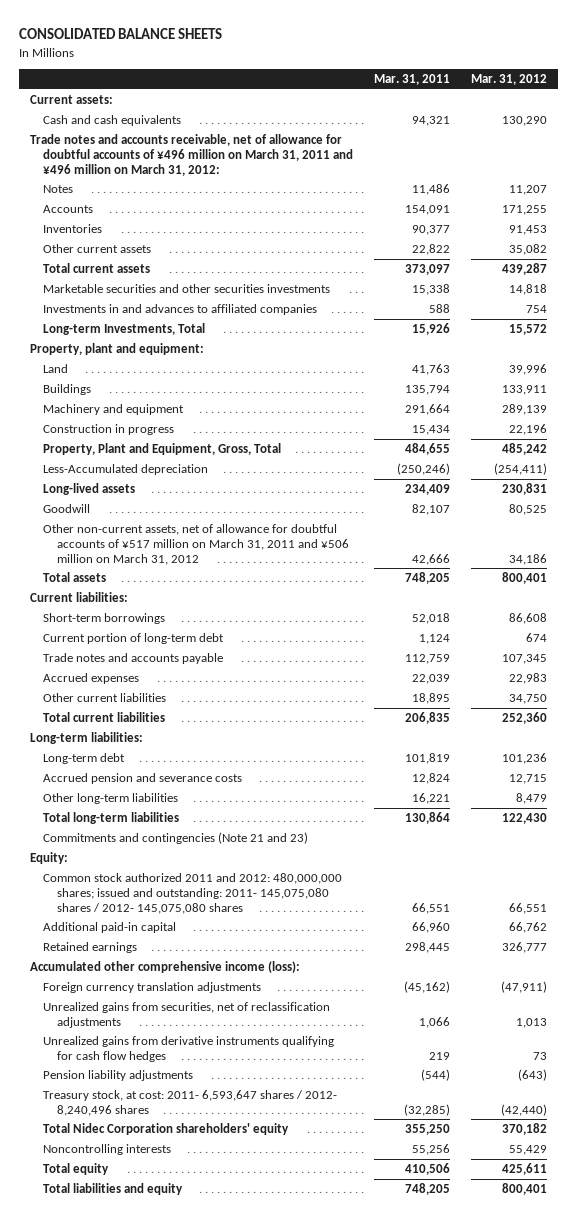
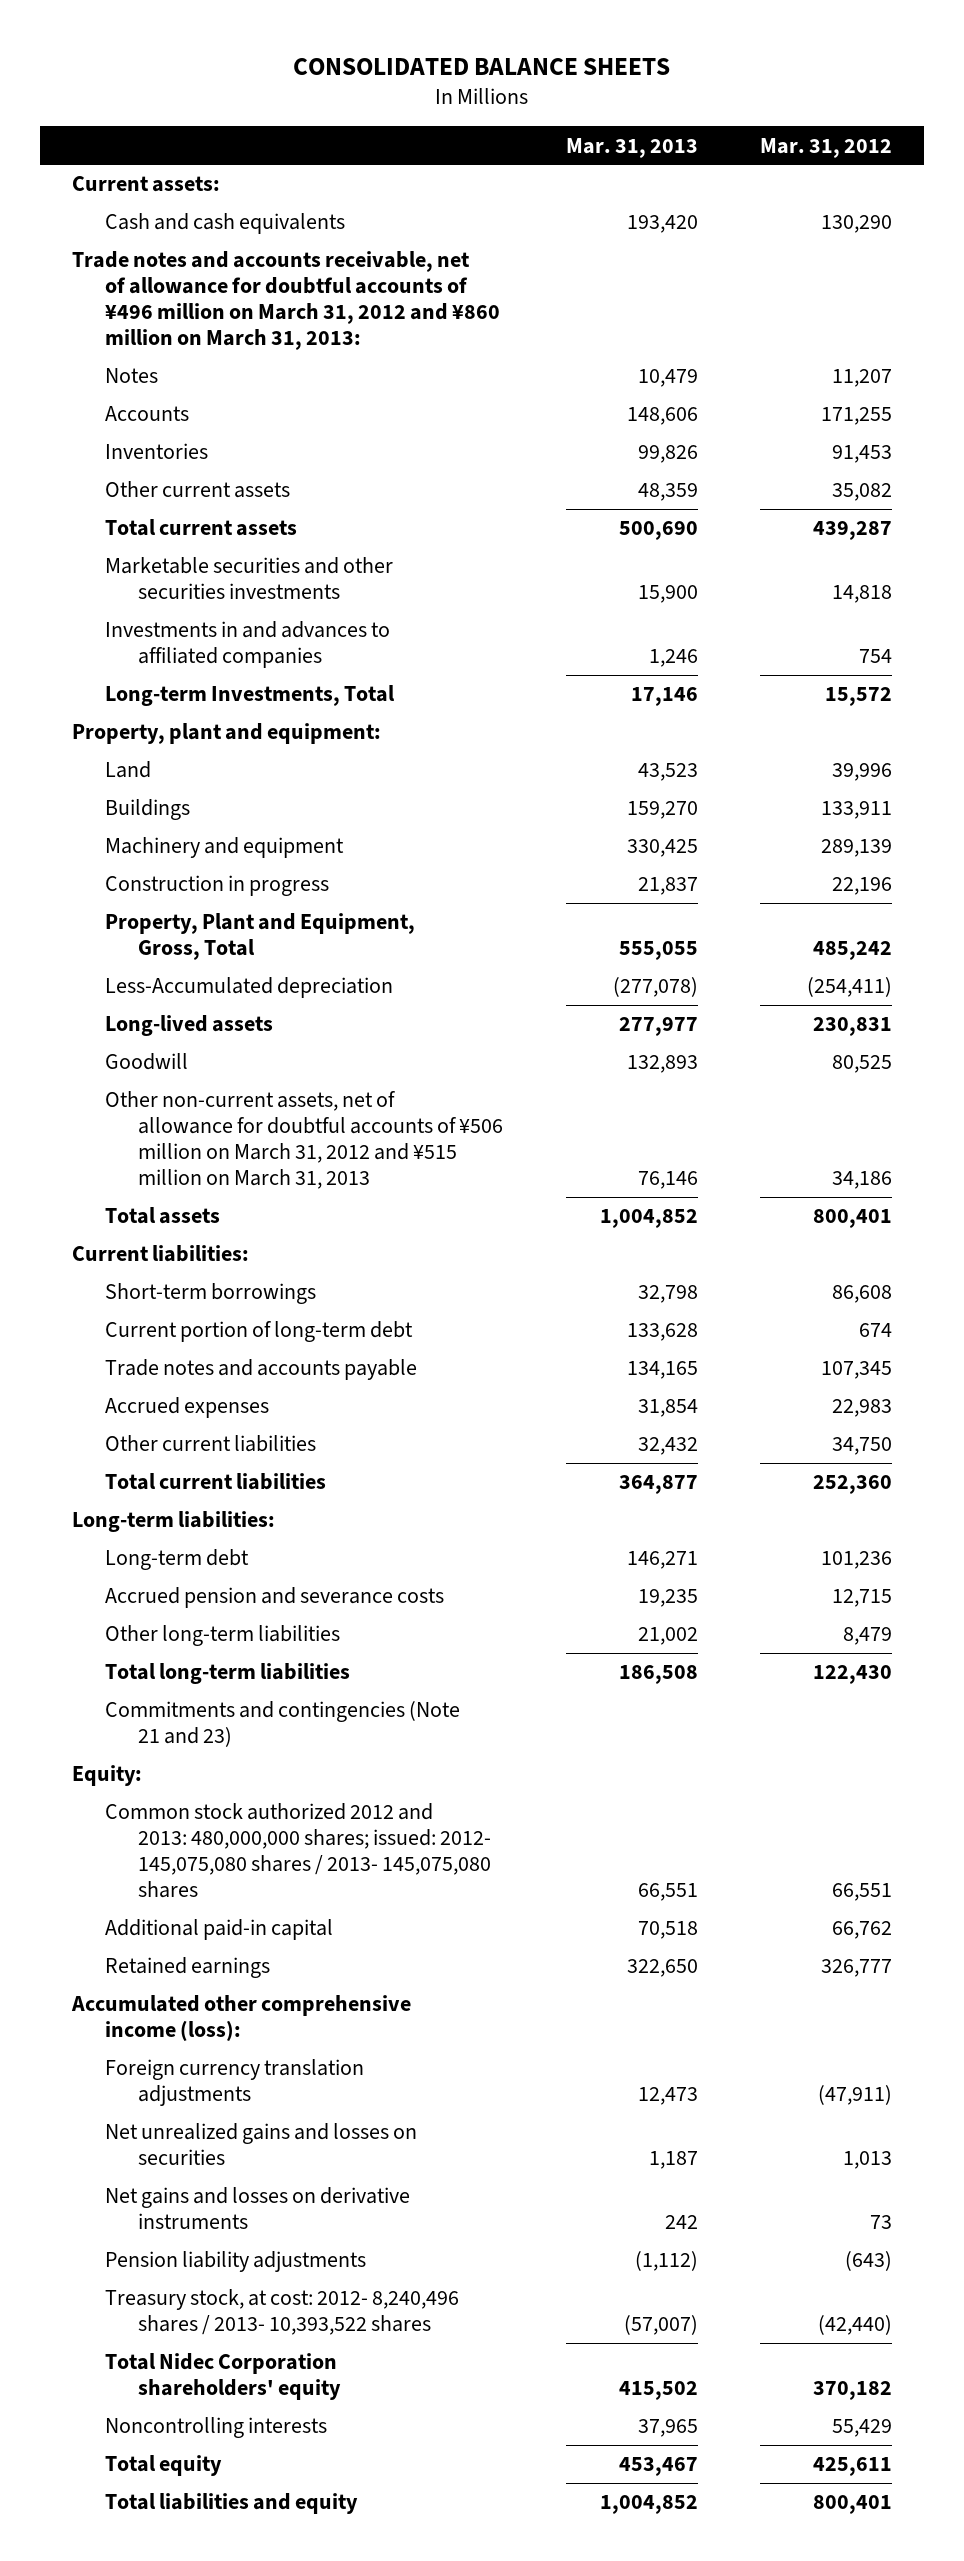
- | Mar. 31, 2011 | Mar. 31, 2012
+ | Mar. 31, 2013 | Mar. 31, 2012
- Trade notes and accounts receivable, net of allowance for doubtful accounts of ¥496 million on March 31, 2011 and ¥496 million on March 31, 2012:
+ Trade notes and accounts receivable, net of allowance for doubtful accounts of ¥496 million on March 31, 2012 and ¥860 million on March 31, 2013:
- Other non-current assets, net of allowance for doubtful accounts of ¥517 million on March 31, 2011 and ¥506 million on March 31, 2012 | 42,666 | 34,186
+ Other non-current assets, net of allowance for doubtful accounts of ¥506 million on March 31, 2012 and ¥515 million on March 31, 2013 | 76,146 | 34,186
- Common stock authorized 2011 and 2012: 480,000,000 shares; issued and outstanding: 2011- 145,075,080 shares / 2012- 145,075,080 shares | 66,551 | 66,551
+ Common stock authorized 2012 and 2013: 480,000,000 shares; issued: 2012- 145,075,080 shares / 2013- 145,075,080 shares | 66,551 | 66,551
- Unrealized gains from securities, net of reclassification adjustments | 1,066 | 1,013
- Unrealized gains from derivative instruments qualifying for cash flow hedges | 219 | 73
+ Net unrealized gains and losses on securities | 1,187 | 1,013
+ Net gains and losses on derivative instruments | 242 | 73
- Treasury stock, at cost: 2011- 6,593,647 shares / 2012- 8,240,496 shares | (32,285) | (42,440)
+ Treasury stock, at cost: 2012- 8,240,496 shares / 2013- 10,393,522 shares | (57,007) | (42,440)

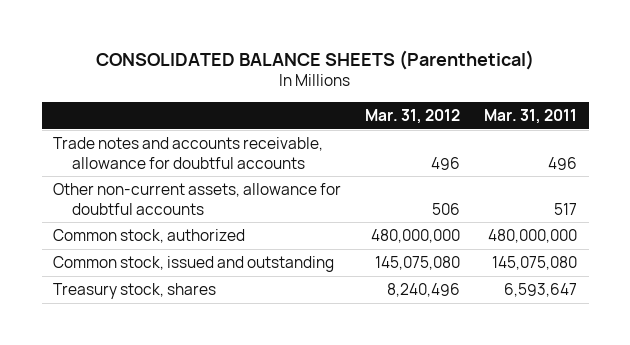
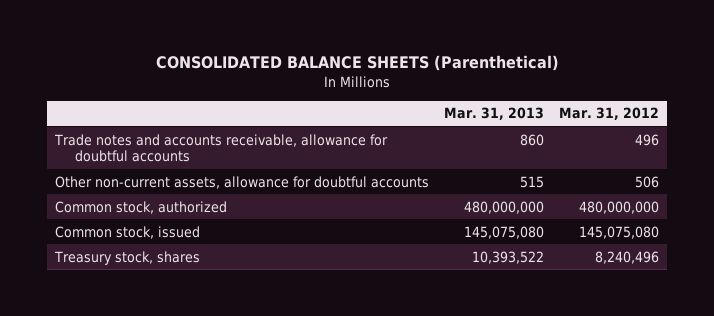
- | Mar. 31, 2012 | Mar. 31, 2011
+ | Mar. 31, 2013 | Mar. 31, 2012
- Common stock, issued and outstanding | 145,075,080 | 145,075,080
+ Common stock, issued | 145,075,080 | 145,075,080

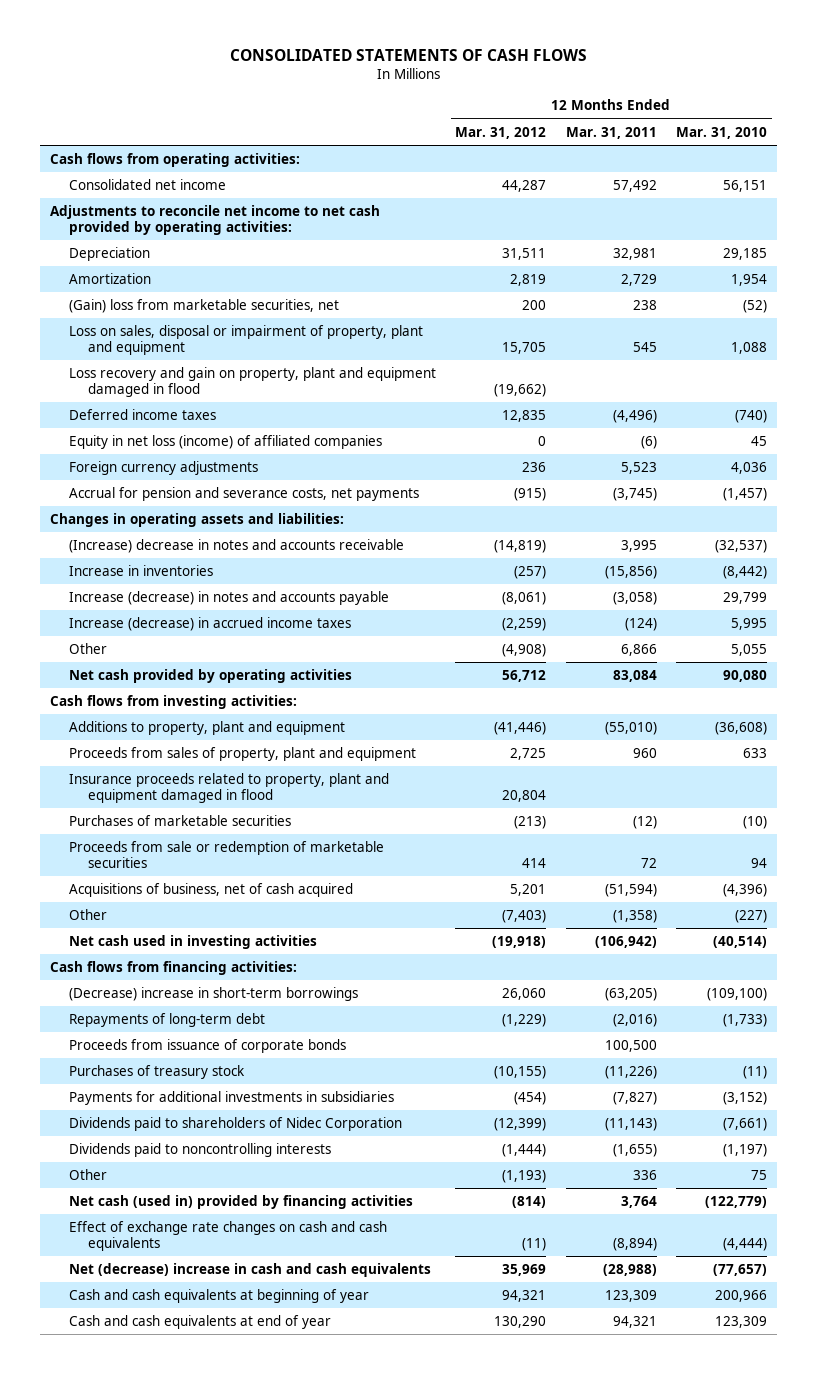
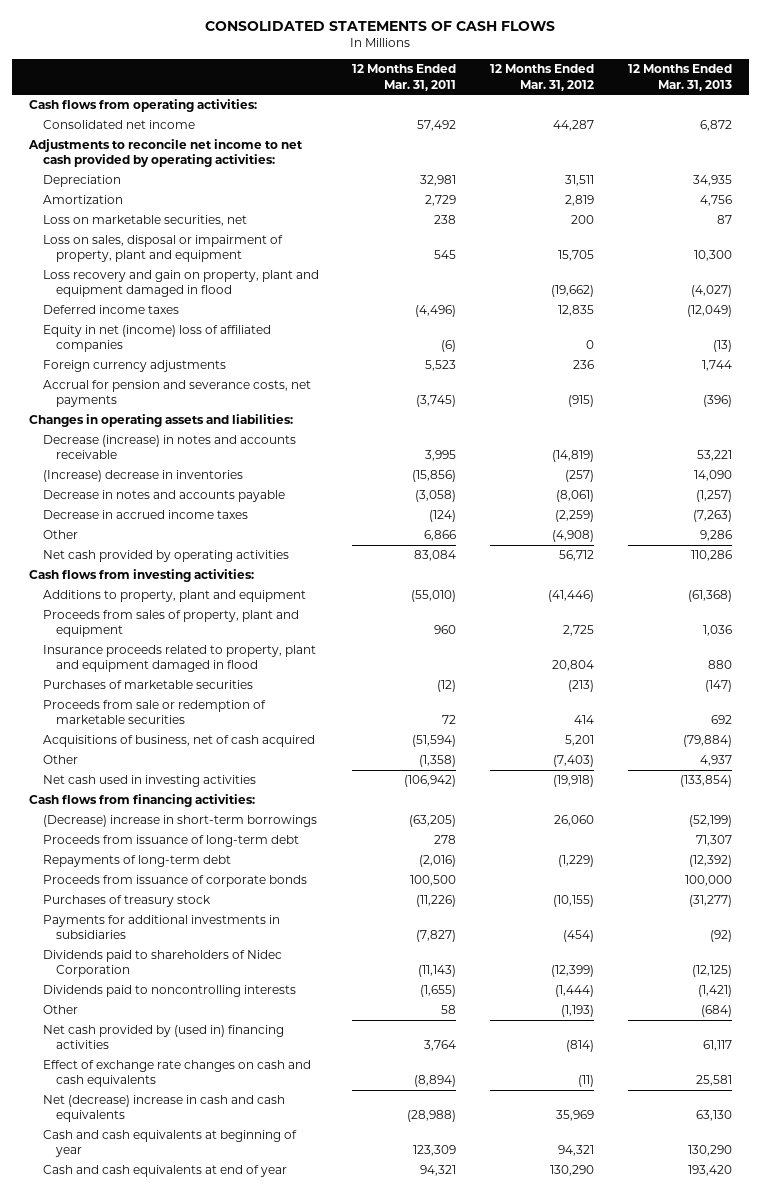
- | 12 Months Ended Mar. 31, 2012 | 12 Months Ended Mar. 31, 2011 | 12 Months Ended Mar. 31, 2010
+ | 12 Months Ended Mar. 31, 2011 | 12 Months Ended Mar. 31, 2012 | 12 Months Ended Mar. 31, 2013
- (Gain) loss from marketable securities, net | 200 | 238 | (52)
+ Loss on marketable securities, net | 238 | 200 | 87
- Equity in net loss (income) of affiliated companies | 0 | (6) | 45
+ Equity in net (income) loss of affiliated companies | (6) | 0 | (13)
- (Increase) decrease in notes and accounts receivable | (14,819) | 3,995 | (32,537)
- Increase in inventories | (257) | (15,856) | (8,442)
- Increase (decrease) in notes and accounts payable | (8,061) | (3,058) | 29,799
- Increase (decrease) in accrued income taxes | (2,259) | (124) | 5,995
+ Decrease (increase) in notes and accounts receivable | 3,995 | (14,819) | 53,221
+ (Increase) decrease in inventories | (15,856) | (257) | 14,090
+ Decrease in notes and accounts payable | (3,058) | (8,061) | (1,257)
+ Decrease in accrued income taxes | (124) | (2,259) | (7,263)
+ Proceeds from issuance of long-term debt | 278 | | 71,307
- Other | (1,193) | 336 | 75
- Net cash (used in) provided by financing activities | (814) | 3,764 | (122,779)
+ Other | 58 | (1,193) | (684)
+ Net cash provided by (used in) financing activities | 3,764 | (814) | 61,117

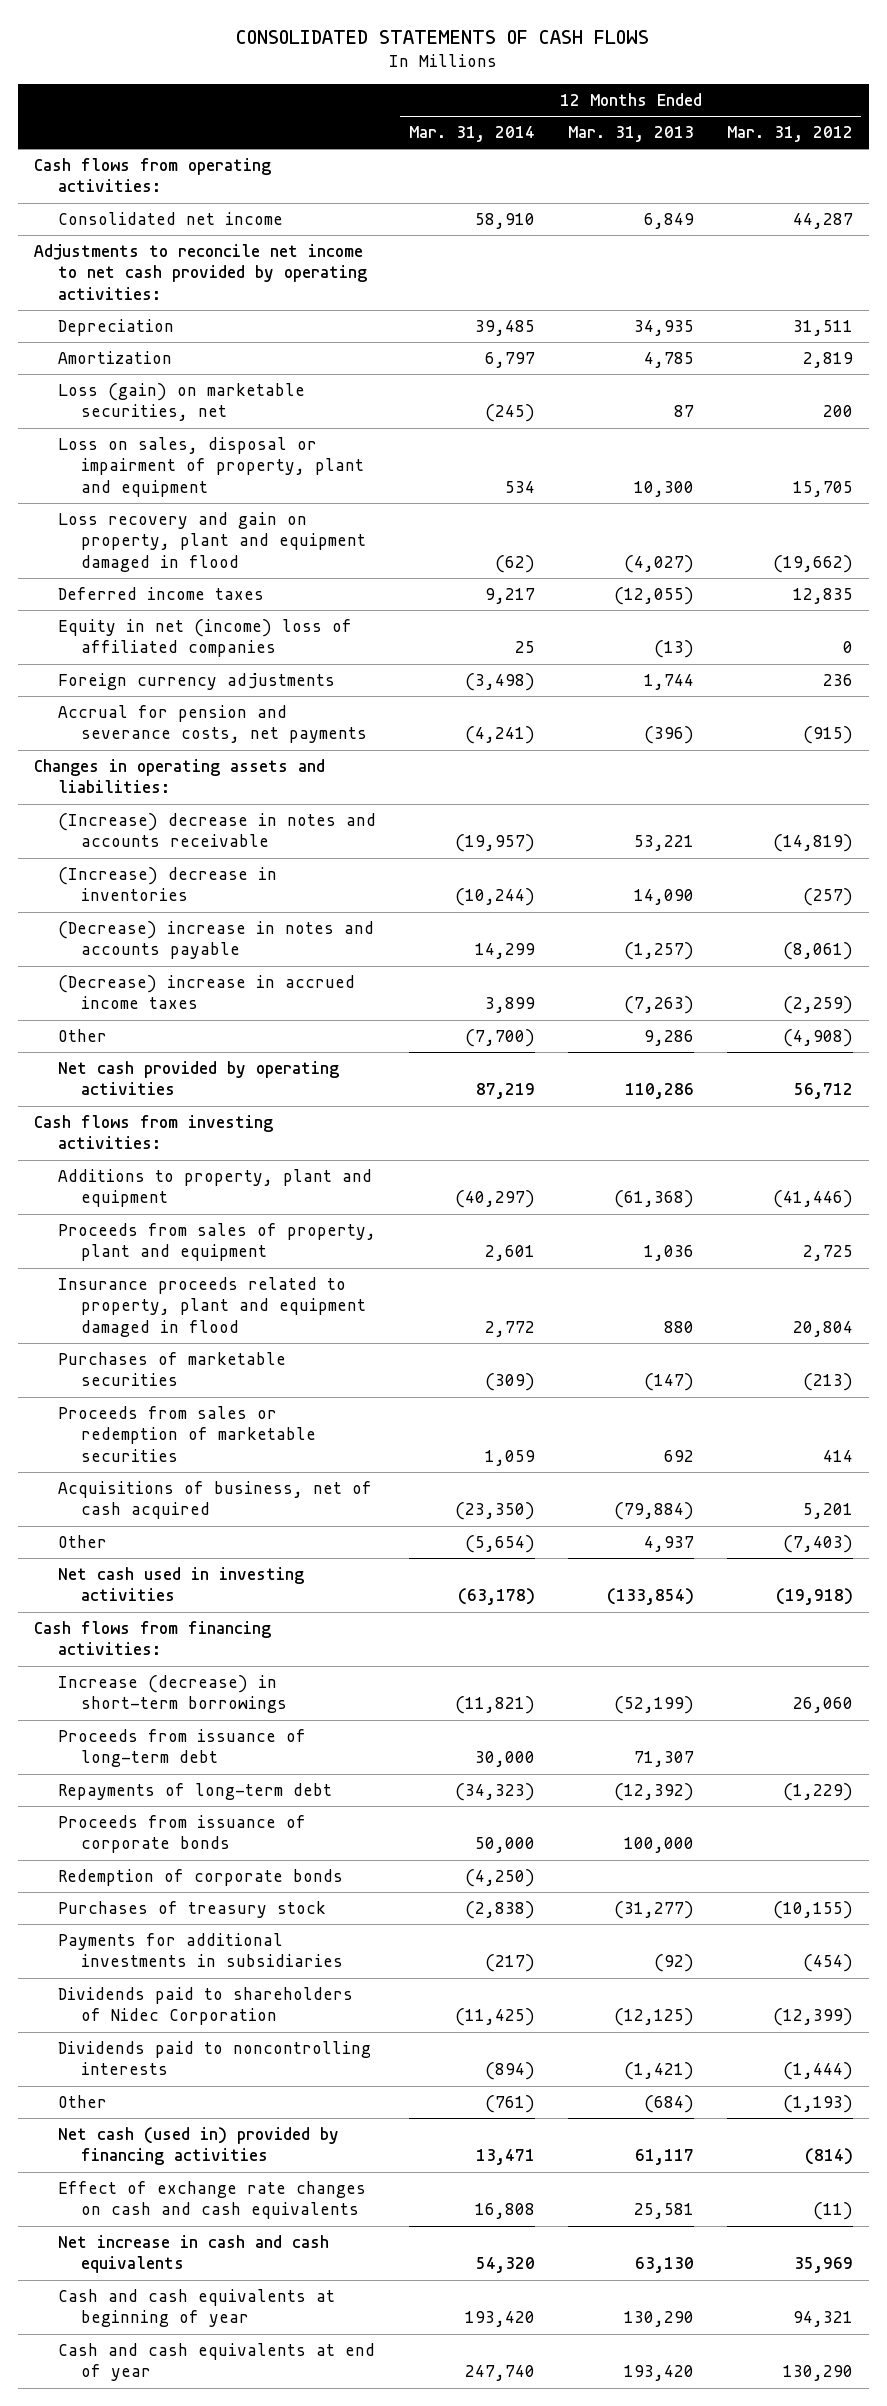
- | 12 Months Ended Mar. 31, 2011 | 12 Months Ended Mar. 31, 2012 | 12 Months Ended Mar. 31, 2013
+ | 12 Months Ended Mar. 31, 2014 | 12 Months Ended Mar. 31, 2013 | 12 Months Ended Mar. 31, 2012
- Consolidated net income | 57,492 | 44,287 | 6,872
+ Consolidated net income | 58,910 | 6,849 | 44,287
- Amortization | 2,729 | 2,819 | 4,756
- Loss on marketable securities, net | 238 | 200 | 87
+ Amortization | 6,797 | 4,785 | 2,819
+ Loss (gain) on marketable securities, net | (245) | 87 | 200
- Deferred income taxes | (4,496) | 12,835 | (12,049)
+ Deferred income taxes | 9,217 | (12,055) | 12,835
- Decrease (increase) in notes and accounts receivable | 3,995 | (14,819) | 53,221
+ (Increase) decrease in notes and accounts receivable | (19,957) | 53,221 | (14,819)
- Decrease in notes and accounts payable | (3,058) | (8,061) | (1,257)
- Decrease in accrued income taxes | (124) | (2,259) | (7,263)
+ (Decrease) increase in notes and accounts payable | 14,299 | (1,257) | (8,061)
+ (Decrease) increase in accrued income taxes | 3,899 | (7,263) | (2,259)
- Proceeds from sale or redemption of marketable securities | 72 | 414 | 692
+ Proceeds from sales or redemption of marketable securities | 1,059 | 692 | 414
- (Decrease) increase in short-term borrowings | (63,205) | 26,060 | (52,199)
+ Increase (decrease) in short-term borrowings | (11,821) | (52,199) | 26,060
+ Redemption of corporate bonds | (4,250) | |
- Net cash provided by (used in) financing activities | 3,764 | (814) | 61,117
+ Net cash (used in) provided by financing activities | 13,471 | 61,117 | (814)
- Net (decrease) increase in cash and cash equivalents | (28,988) | 35,969 | 63,130
+ Net increase in cash and cash equivalents | 54,320 | 63,130 | 35,969

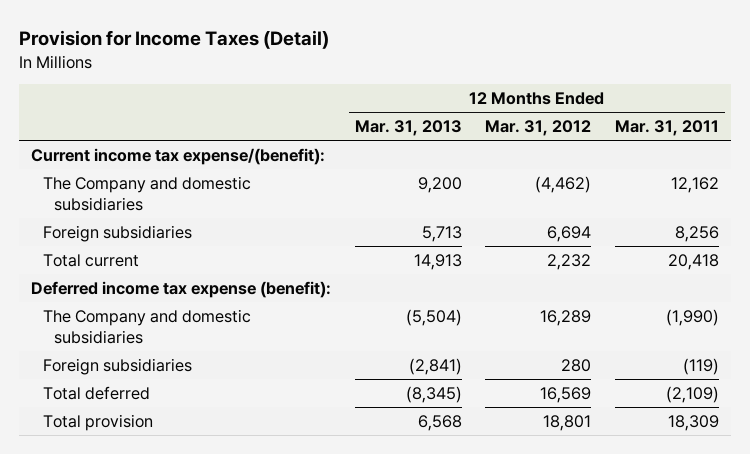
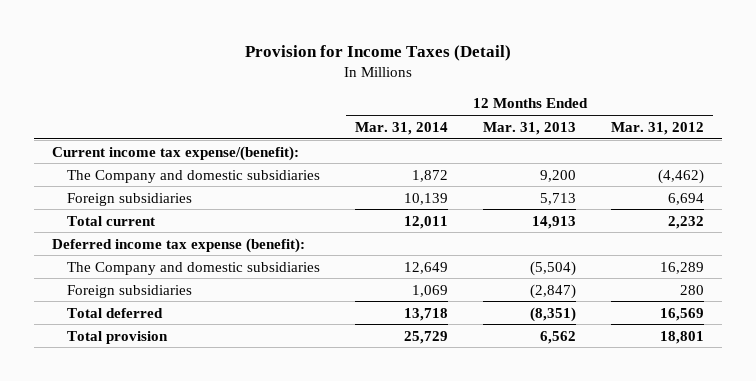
- | 12 Months Ended Mar. 31, 2013 | 12 Months Ended Mar. 31, 2012 | 12 Months Ended Mar. 31, 2011
+ | 12 Months Ended Mar. 31, 2014 | 12 Months Ended Mar. 31, 2013 | 12 Months Ended Mar. 31, 2012
- Foreign subsidiaries | (2,841) | 280 | (119)
- Total deferred | (8,345) | 16,569 | (2,109)
- Total provision | 6,568 | 18,801 | 18,309
+ Foreign subsidiaries | 1,069 | (2,847) | 280
+ Total deferred | 13,718 | (8,351) | 16,569
+ Total provision | 25,729 | 6,562 | 18,801

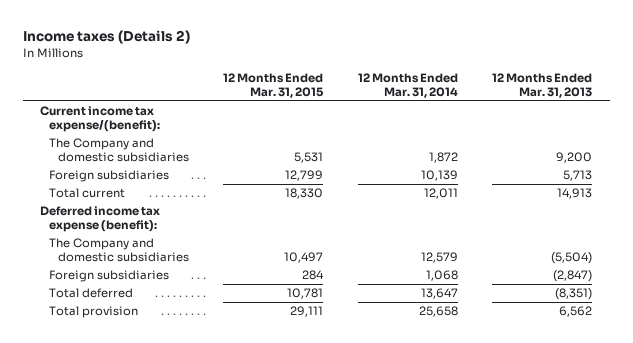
- Provision for Income Taxes (Detail)
+ Income taxes (Details 2)
- | 12 Months Ended Mar. 31, 2014 | 12 Months Ended Mar. 31, 2013 | 12 Months Ended Mar. 31, 2012
+ | 12 Months Ended Mar. 31, 2015 | 12 Months Ended Mar. 31, 2014 | 12 Months Ended Mar. 31, 2013
- The Company and domestic subsidiaries | 12,649 | (5,504) | 16,289
- Foreign subsidiaries | 1,069 | (2,847) | 280
- Total deferred | 13,718 | (8,351) | 16,569
- Total provision | 25,729 | 6,562 | 18,801
+ The Company and domestic subsidiaries | 10,497 | 12,579 | (5,504)
+ Foreign subsidiaries | 284 | 1,068 | (2,847)
+ Total deferred | 10,781 | 13,647 | (8,351)
+ Total provision | 29,111 | 25,658 | 6,562

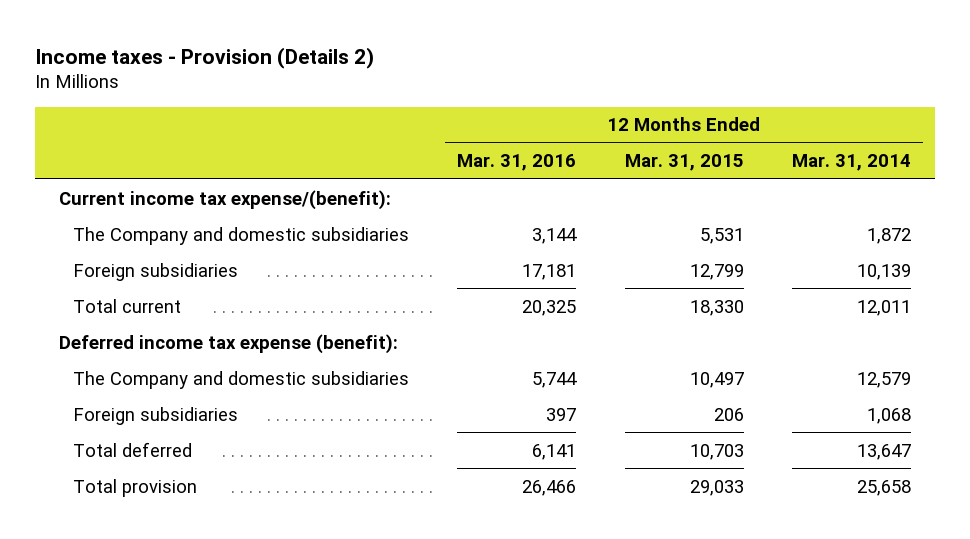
- Income taxes (Details 2)
+ Income taxes - Provision (Details 2)
- | 12 Months Ended Mar. 31, 2015 | 12 Months Ended Mar. 31, 2014 | 12 Months Ended Mar. 31, 2013
+ | 12 Months Ended Mar. 31, 2016 | 12 Months Ended Mar. 31, 2015 | 12 Months Ended Mar. 31, 2014
- Foreign subsidiaries | 284 | 1,068 | (2,847)
- Total deferred | 10,781 | 13,647 | (8,351)
- Total provision | 29,111 | 25,658 | 6,562
+ Foreign subsidiaries | 397 | 206 | 1,068
+ Total deferred | 6,141 | 10,703 | 13,647
+ Total provision | 26,466 | 29,033 | 25,658

